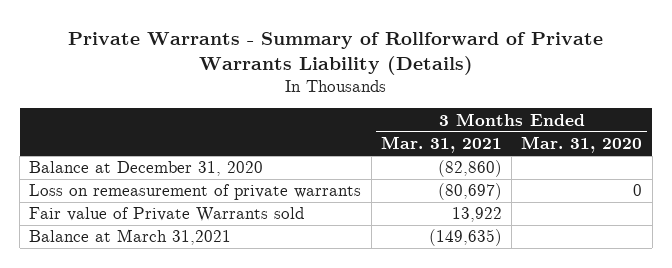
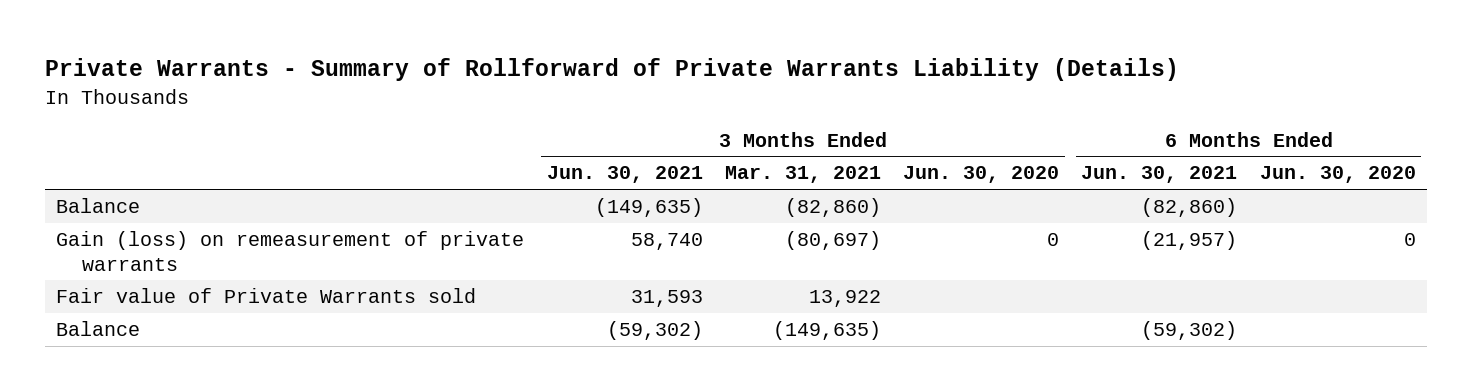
- | 3 Months Ended Mar. 31, 2021 | 3 Months Ended Mar. 31, 2020
+ | 3 Months Ended Jun. 30, 2021 | 3 Months Ended Mar. 31, 2021 | 3 Months Ended Jun. 30, 2020 | 6 Months Ended Jun. 30, 2021 | 6 Months Ended Jun. 30, 2020
- Balance at December 31, 2020 | (82,860) |
- Loss on remeasurement of private warrants | (80,697) | 0
+ Balance | (149,635) | (82,860) | | (82,860) |
+ Gain (loss) on remeasurement of private warrants | 58,740 | (80,697) | 0 | (21,957) | 0
- Balance at March 31,2021 | (149,635) |
+ Balance | (59,302) | (149,635) | | (59,302) |

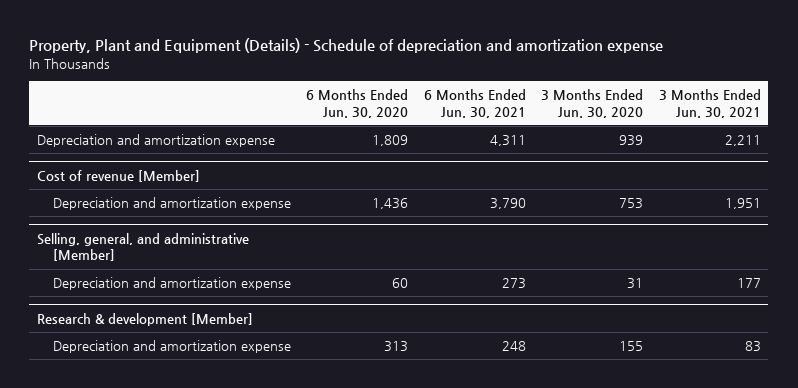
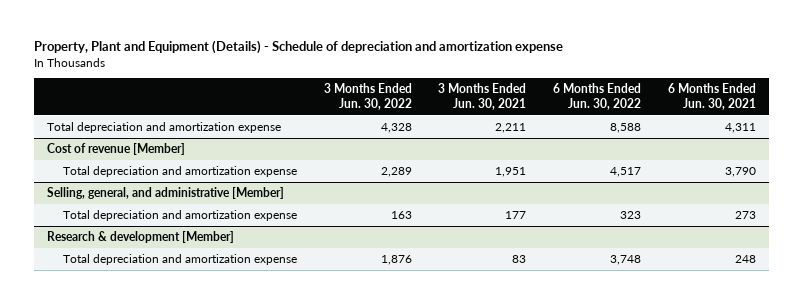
- | 6 Months Ended Jun. 30, 2020 | 6 Months Ended Jun. 30, 2021 | 3 Months Ended Jun. 30, 2020 | 3 Months Ended Jun. 30, 2021
+ | 3 Months Ended Jun. 30, 2022 | 3 Months Ended Jun. 30, 2021 | 6 Months Ended Jun. 30, 2022 | 6 Months Ended Jun. 30, 2021
- Depreciation and amortization expense | 1,809 | 4,311 | 939 | 2,211
+ Total depreciation and amortization expense | 4,328 | 2,211 | 8,588 | 4,311
@ Cost of revenue [Member]
- Depreciation and amortization expense | 1,436 | 3,790 | 753 | 1,951
+ Total depreciation and amortization expense | 2,289 | 1,951 | 4,517 | 3,790
@ Selling, general, and administrative [Member]
- Depreciation and amortization expense | 60 | 273 | 31 | 177
+ Total depreciation and amortization expense | 163 | 177 | 323 | 273
@ Research & development [Member]
- Depreciation and amortization expense | 313 | 248 | 155 | 83
+ Total depreciation and amortization expense | 1,876 | 83 | 3,748 | 248

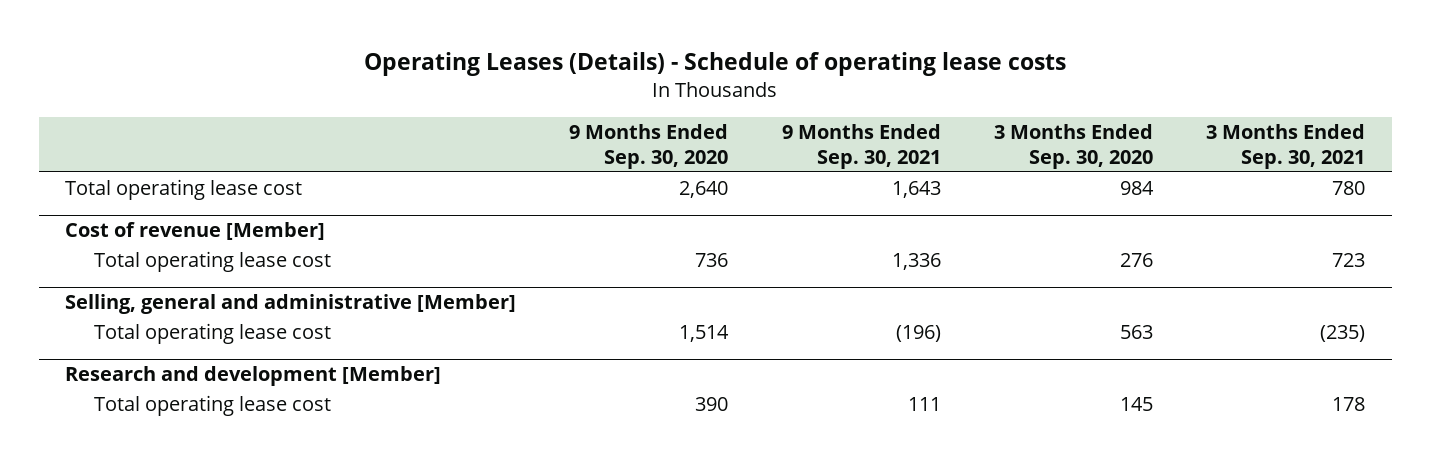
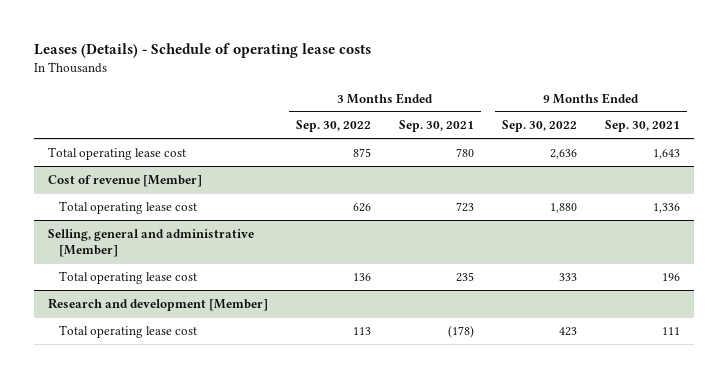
- Operating Leases (Details) - Schedule of operating lease costs
+ Leases (Details) - Schedule of operating lease costs
- | 9 Months Ended Sep. 30, 2020 | 9 Months Ended Sep. 30, 2021 | 3 Months Ended Sep. 30, 2020 | 3 Months Ended Sep. 30, 2021
+ | 3 Months Ended Sep. 30, 2022 | 3 Months Ended Sep. 30, 2021 | 9 Months Ended Sep. 30, 2022 | 9 Months Ended Sep. 30, 2021
@ Selling, general and administrative [Member]
- Total operating lease cost | 1,514 | (196) | 563 | (235)
+ Total operating lease cost | 136 | 235 | 333 | 196
@ Research and development [Member]
- Total operating lease cost | 390 | 111 | 145 | 178
+ Total operating lease cost | 113 | (178) | 423 | 111

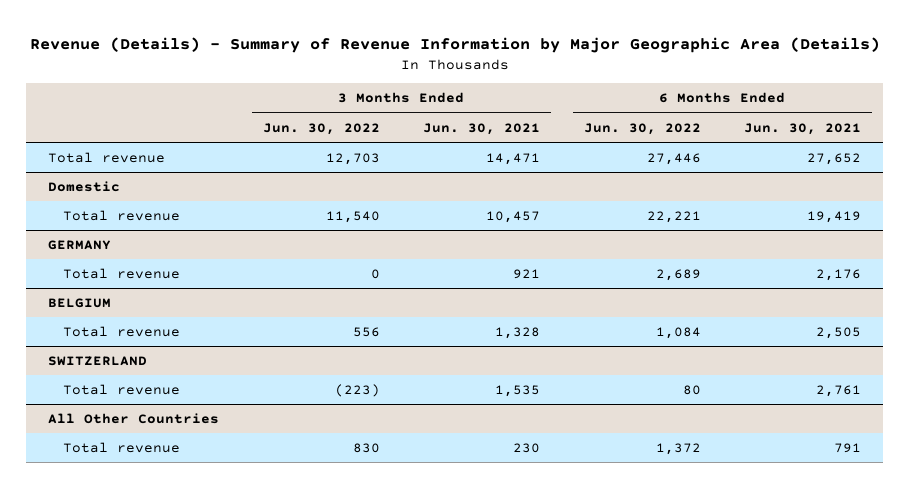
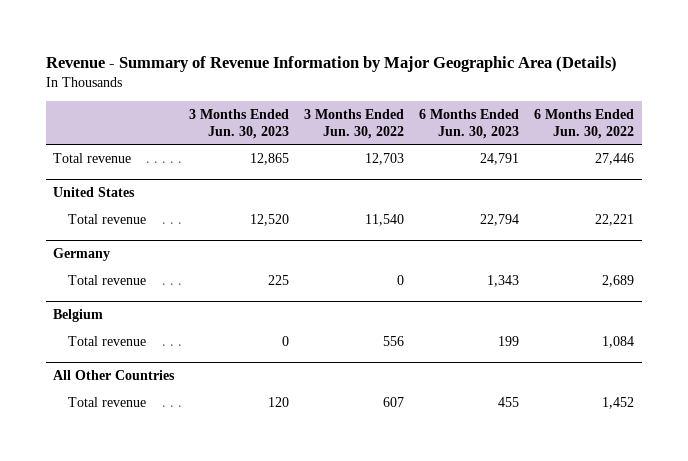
- Revenue (Details) - Summary of Revenue Information by Major Geographic Area (Details)
+ Revenue - Summary of Revenue Information by Major Geographic Area (Details)
- | 3 Months Ended Jun. 30, 2022 | 3 Months Ended Jun. 30, 2021 | 6 Months Ended Jun. 30, 2022 | 6 Months Ended Jun. 30, 2021
+ | 3 Months Ended Jun. 30, 2023 | 3 Months Ended Jun. 30, 2022 | 6 Months Ended Jun. 30, 2023 | 6 Months Ended Jun. 30, 2022
- Domestic
+ United States
- GERMANY
+ Germany
- BELGIUM
+ Belgium
- SWITZERLAND
- Total revenue | (223) | 1,535 | 80 | 2,761
@ All Other Countries
- Total revenue | 830 | 230 | 1,372 | 791
+ Total revenue | 120 | 607 | 455 | 1,452

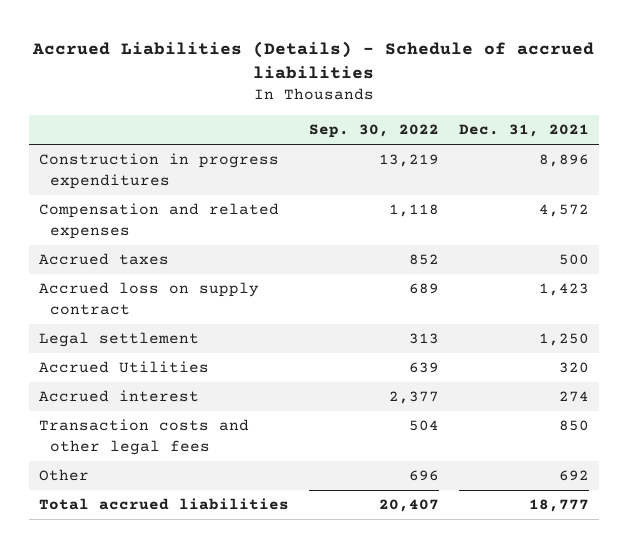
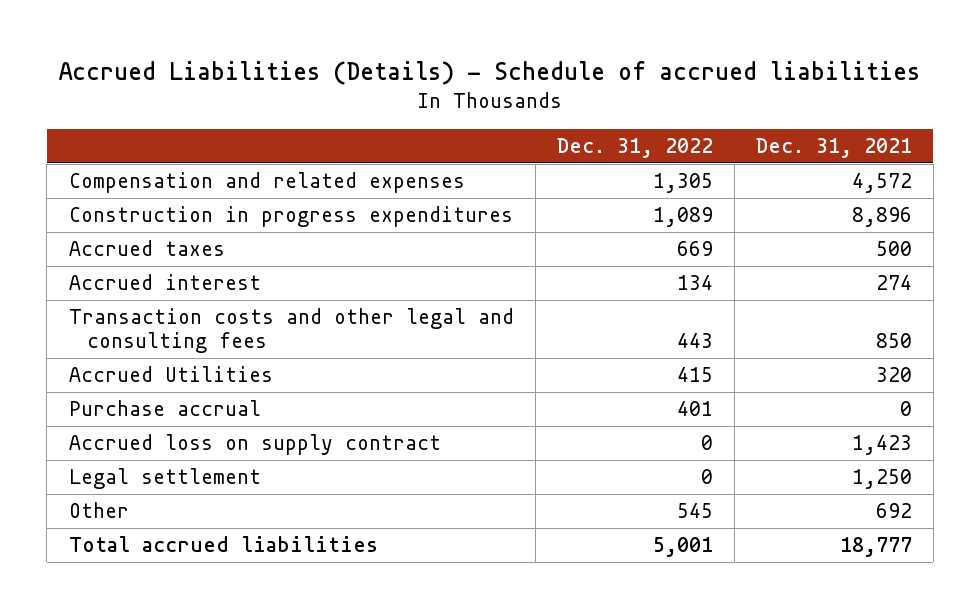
- | Sep. 30, 2022 | Dec. 31, 2021
+ | Dec. 31, 2022 | Dec. 31, 2021
moved down: Construction in progress expenditures | 1,089 | 8,896
moved up: Accrued interest | 134 | 274
+ Transaction costs and other legal and consulting fees | 443 | 850
moved up: Accrued Utilities | 415 | 320
+ Purchase accrual | 401 | 0
- Transaction costs and other legal fees | 504 | 850

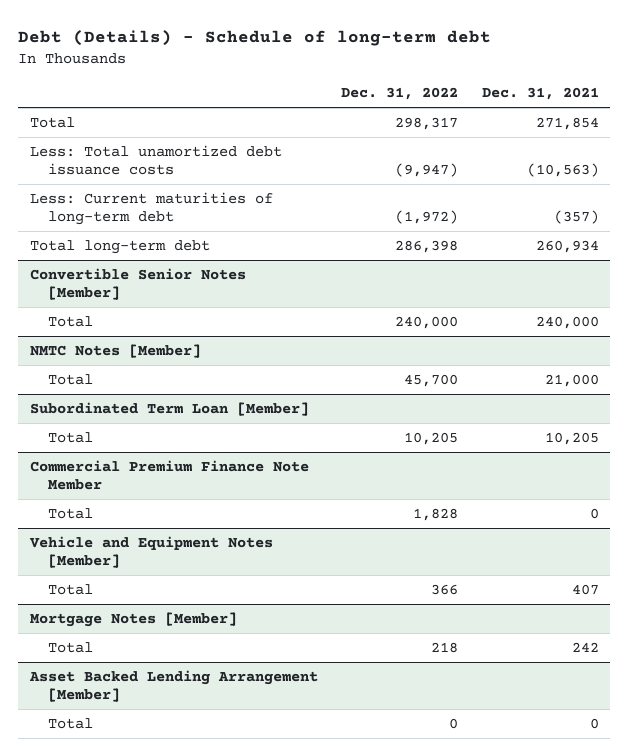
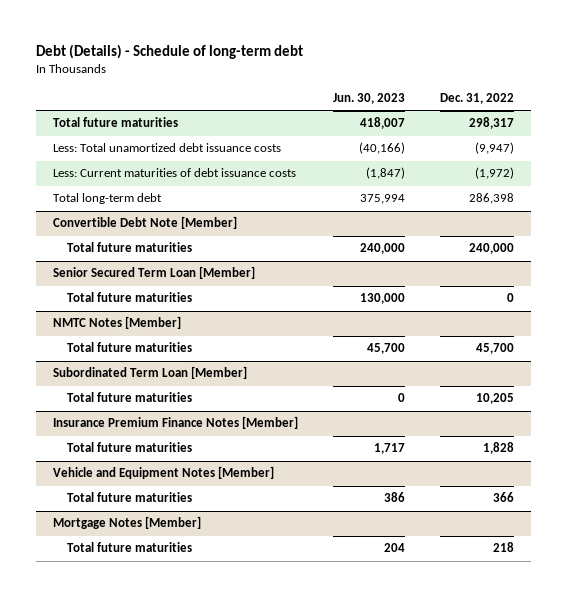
- | Dec. 31, 2022 | Dec. 31, 2021
+ | Jun. 30, 2023 | Dec. 31, 2022
- Total | 298,317 | 271,854
+ Total future maturities | 418,007 | 298,317
- Less: Current maturities of long-term debt | (1,972) | (357)
+ Less: Current maturities of debt issuance costs | (1,847) | (1,972)
- Convertible Senior Notes [Member]
- Total | 240,000 | 240,000
+ Convertible Debt Note [Member]
+ Total future maturities | 240,000 | 240,000
+ Senior Secured Term Loan [Member]
+ Total future maturities | 130,000 | 0
@ NMTC Notes [Member]
- Total | 45,700 | 21,000
+ Total future maturities | 45,700 | 45,700
@ Subordinated Term Loan [Member]
- Total | 10,205 | 10,205
- Commercial Premium Finance Note Member
- Total | 1,828 | 0
@ Subordinated Term Loan [Member]
+ Total future maturities | 0 | 10,205
+ Insurance Premium Finance Notes [Member]
+ Total future maturities | 1,717 | 1,828
@ Vehicle and Equipment Notes [Member]
- Total | 366 | 407
+ Total future maturities | 386 | 366
@ Mortgage Notes [Member]
- Total | 218 | 242
- Asset Backed Lending Arrangement [Member]
- Total | 0 | 0
@ Mortgage Notes [Member]
+ Total future maturities | 204 | 218

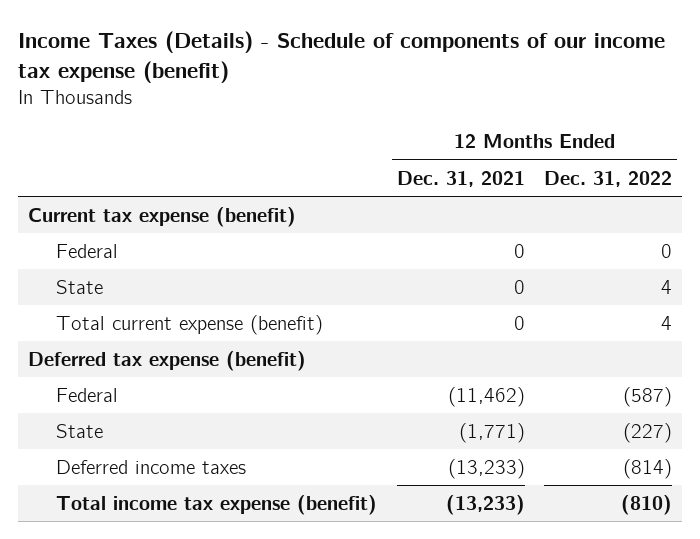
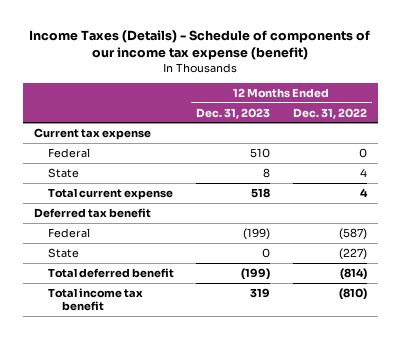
- | 12 Months Ended Dec. 31, 2021 | 12 Months Ended Dec. 31, 2022
+ | 12 Months Ended Dec. 31, 2023 | 12 Months Ended Dec. 31, 2022
- Current tax expense (benefit)
+ Current tax expense
- Total current expense (benefit) | 0 | 4
- Deferred tax expense (benefit)
+ Total current expense | 518 | 4
+ Deferred tax benefit
- Deferred income taxes | (13,233) | (814)
- Total income tax expense (benefit) | (13,233) | (810)
+ Total deferred benefit | (199) | (814)
+ Total income tax benefit | 319 | (810)

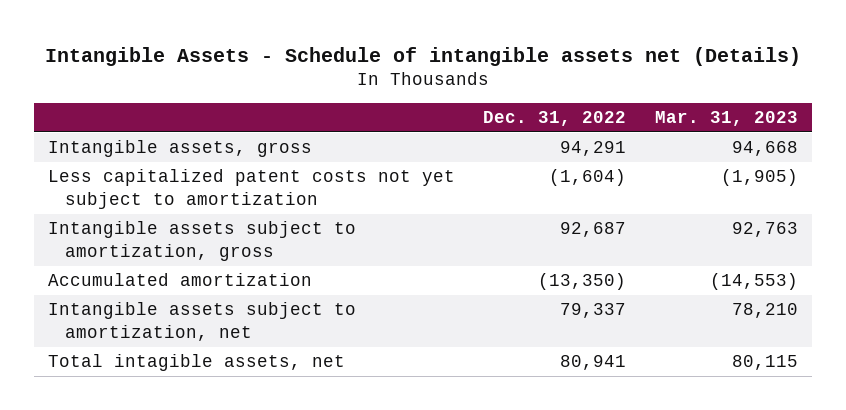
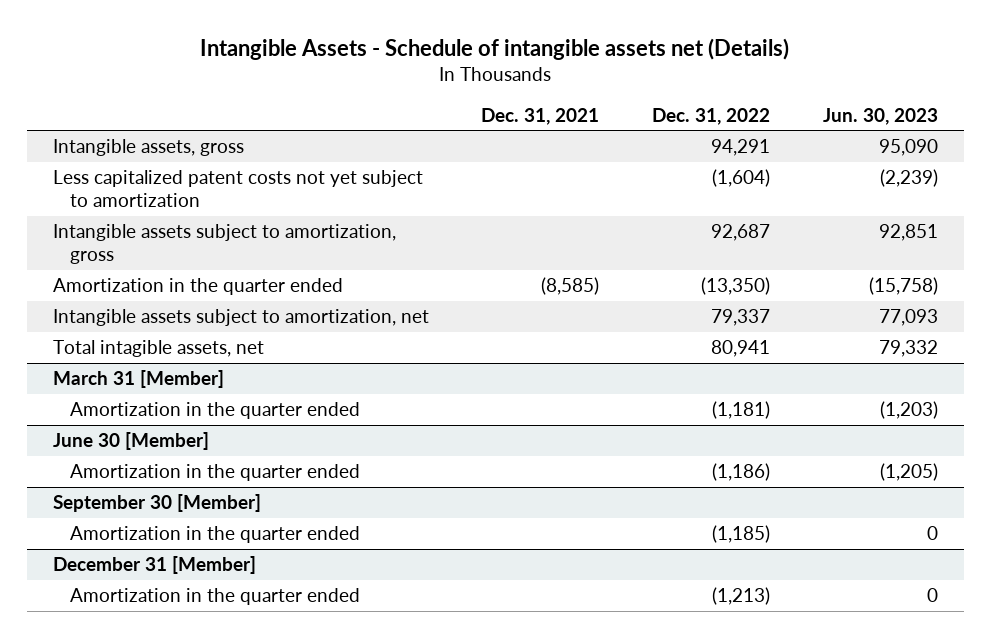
- | Dec. 31, 2022 | Mar. 31, 2023
+ | Dec. 31, 2021 | Dec. 31, 2022 | Jun. 30, 2023
- Accumulated amortization | (13,350) | (14,553)
+ Amortization in the quarter ended | (8,585) | (13,350) | (15,758)
+ March 31 [Member]
+ Amortization in the quarter ended | | (1,181) | (1,203)
+ June 30 [Member]
+ Amortization in the quarter ended | | (1,186) | (1,205)
+ September 30 [Member]
+ Amortization in the quarter ended | | (1,185) | 0
+ December 31 [Member]
+ Amortization in the quarter ended | | (1,213) | 0

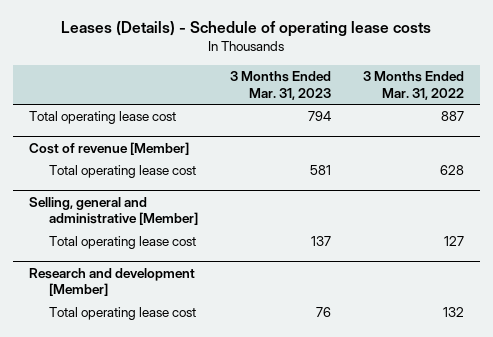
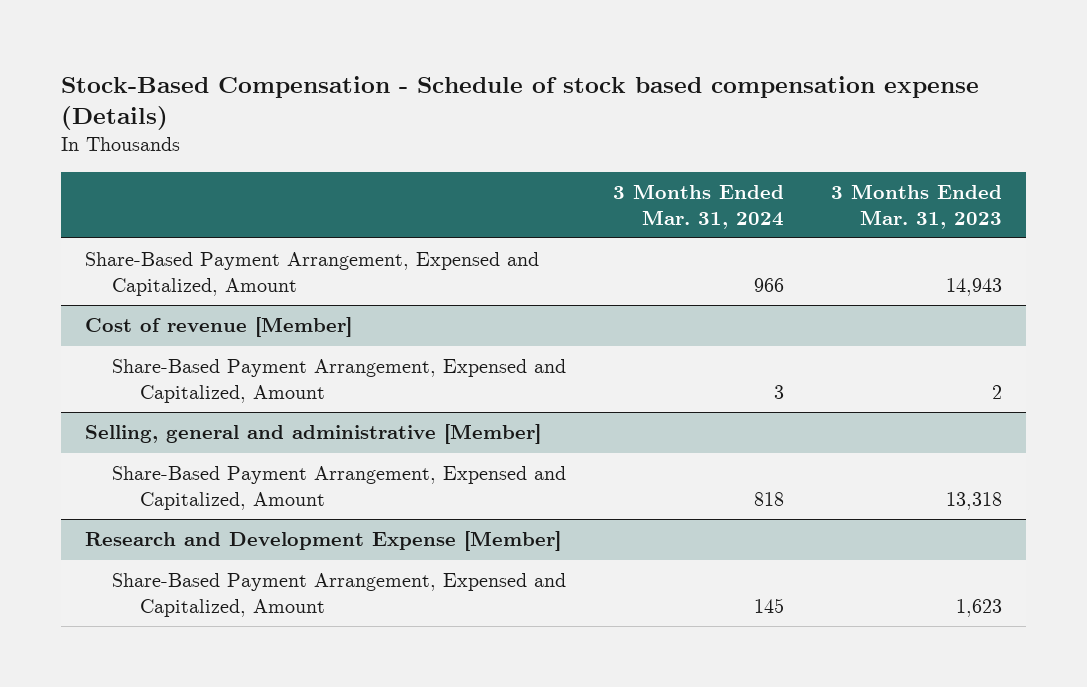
- Leases (Details) - Schedule of operating lease costs
+ Stock-Based Compensation - Schedule of stock based compensation expense (Details)
- | 3 Months Ended Mar. 31, 2023 | 3 Months Ended Mar. 31, 2022
+ | 3 Months Ended Mar. 31, 2024 | 3 Months Ended Mar. 31, 2023
- Total operating lease cost | 794 | 887
+ Share-Based Payment Arrangement, Expensed and Capitalized, Amount | 966 | 14,943
@ Cost of revenue [Member]
- Total operating lease cost | 581 | 628
+ Share-Based Payment Arrangement, Expensed and Capitalized, Amount | 3 | 2
@ Selling, general and administrative [Member]
- Total operating lease cost | 137 | 127
- Research and development [Member]
- Total operating lease cost | 76 | 132
@ Selling, general and administrative [Member]
+ Share-Based Payment Arrangement, Expensed and Capitalized, Amount | 818 | 13,318
+ Research and Development Expense [Member]
+ Share-Based Payment Arrangement, Expensed and Capitalized, Amount | 145 | 1,623

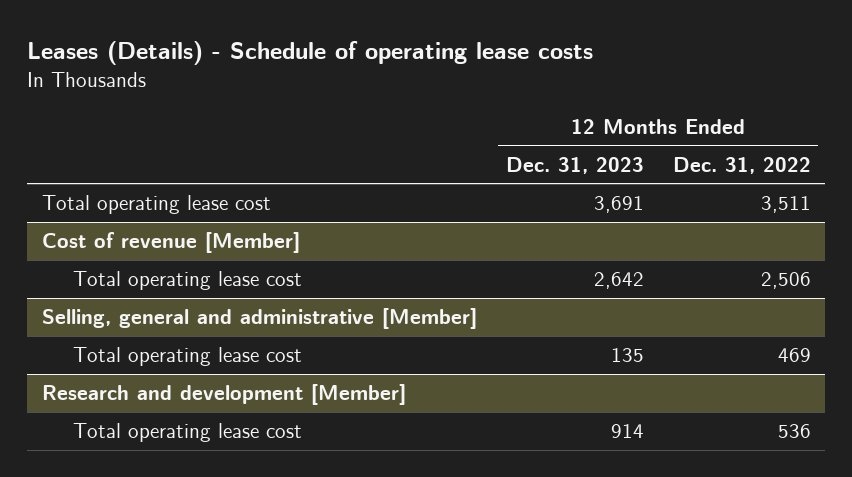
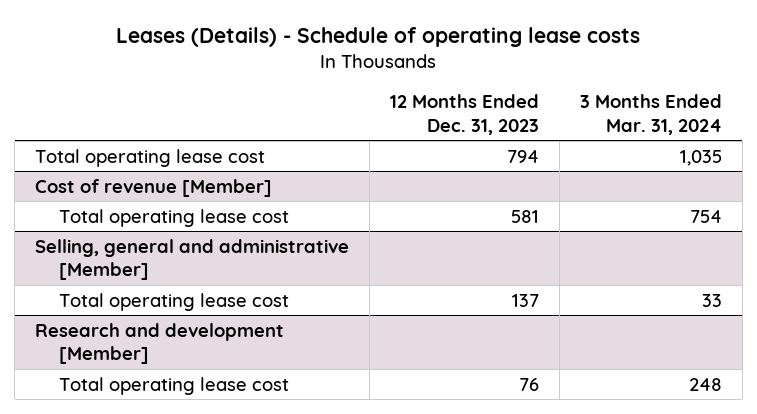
- | 12 Months Ended Dec. 31, 2023 | 12 Months Ended Dec. 31, 2022
+ | 12 Months Ended Dec. 31, 2023 | 3 Months Ended Mar. 31, 2024
- Total operating lease cost | 3,691 | 3,511
+ Total operating lease cost | 794 | 1,035
@ Cost of revenue [Member]
- Total operating lease cost | 2,642 | 2,506
+ Total operating lease cost | 581 | 754
@ Selling, general and administrative [Member]
- Total operating lease cost | 135 | 469
+ Total operating lease cost | 137 | 33
@ Research and development [Member]
- Total operating lease cost | 914 | 536
+ Total operating lease cost | 76 | 248

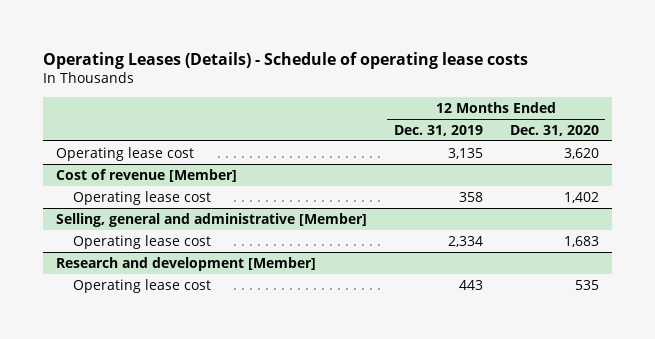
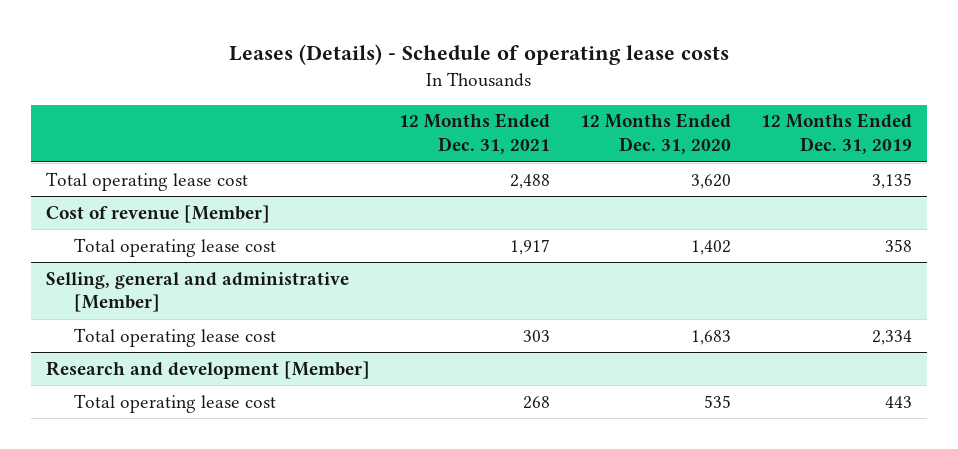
- Operating Leases (Details) - Schedule of operating lease costs
+ Leases (Details) - Schedule of operating lease costs
- | 12 Months Ended Dec. 31, 2019 | 12 Months Ended Dec. 31, 2020
+ | 12 Months Ended Dec. 31, 2021 | 12 Months Ended Dec. 31, 2020 | 12 Months Ended Dec. 31, 2019
- Operating lease cost | 3,135 | 3,620
+ Total operating lease cost | 2,488 | 3,620 | 3,135
@ Cost of revenue [Member]
- Operating lease cost | 358 | 1,402
+ Total operating lease cost | 1,917 | 1,402 | 358
@ Selling, general and administrative [Member]
- Operating lease cost | 2,334 | 1,683
+ Total operating lease cost | 303 | 1,683 | 2,334
@ Research and development [Member]
- Operating lease cost | 443 | 535
+ Total operating lease cost | 268 | 535 | 443

